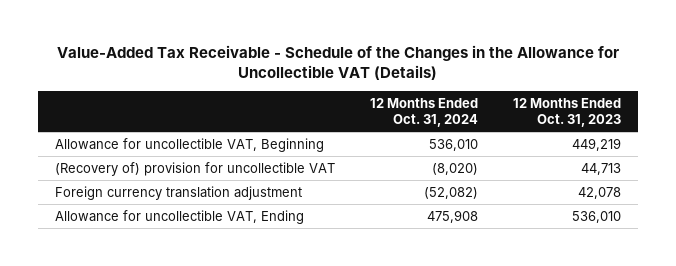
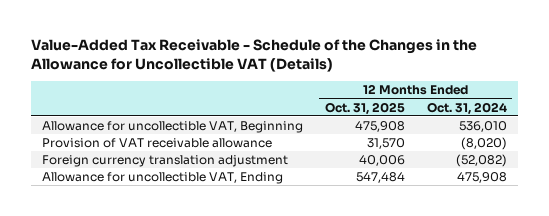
- | 12 Months Ended Oct. 31, 2024 | 12 Months Ended Oct. 31, 2023
+ | 12 Months Ended Oct. 31, 2025 | 12 Months Ended Oct. 31, 2024
- (Recovery of) provision for uncollectible VAT | (8,020) | 44,713
+ Provision of VAT receivable allowance | 31,570 | (8,020)

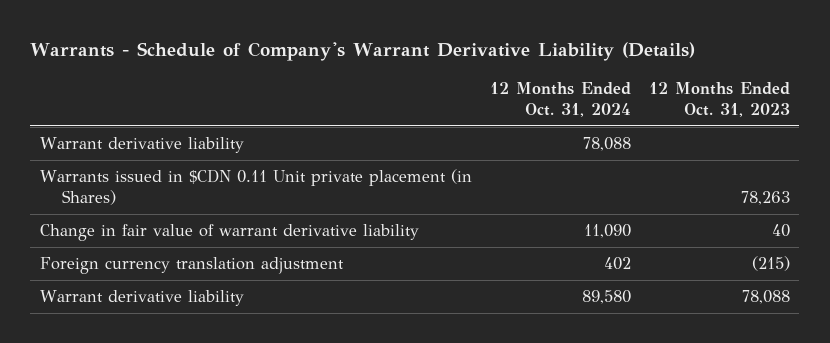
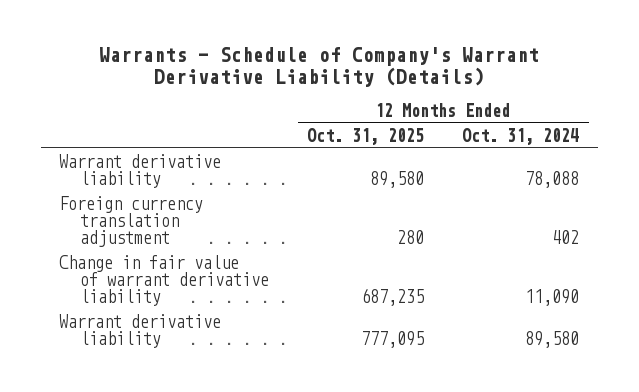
- | 12 Months Ended Oct. 31, 2024 | 12 Months Ended Oct. 31, 2023
+ | 12 Months Ended Oct. 31, 2025 | 12 Months Ended Oct. 31, 2024
- Warrants issued in $CDN 0.11 Unit private placement (in Shares) | | 78,263
moved down: Change in fair value of warrant derivative liability | 687,235 | 11,090

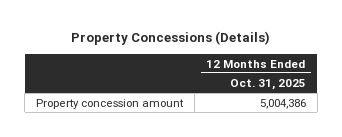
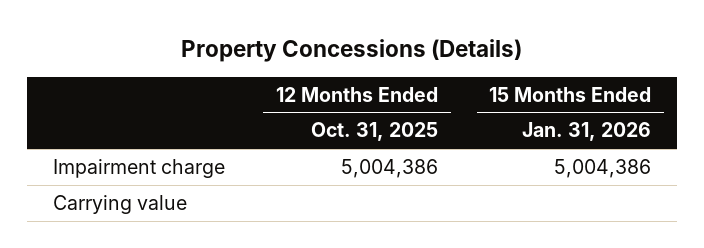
- | 12 Months Ended Oct. 31, 2025
+ | 12 Months Ended Oct. 31, 2025 | 15 Months Ended Jan. 31, 2026
- Property concession amount | 5,004,386
+ Impairment charge | 5,004,386 | 5,004,386
+ Carrying value

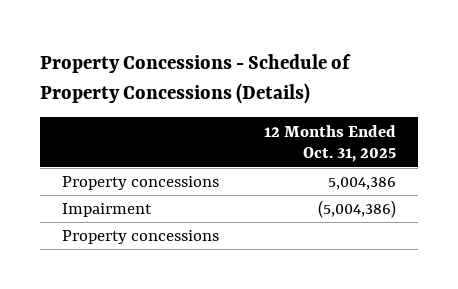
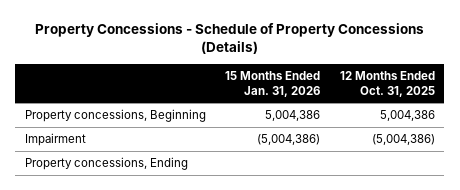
- | 12 Months Ended Oct. 31, 2025
+ | 15 Months Ended Jan. 31, 2026 | 12 Months Ended Oct. 31, 2025
- Property concessions | 5,004,386
+ Property concessions, Beginning | 5,004,386 | 5,004,386
- Property concessions
+ Property concessions, Ending

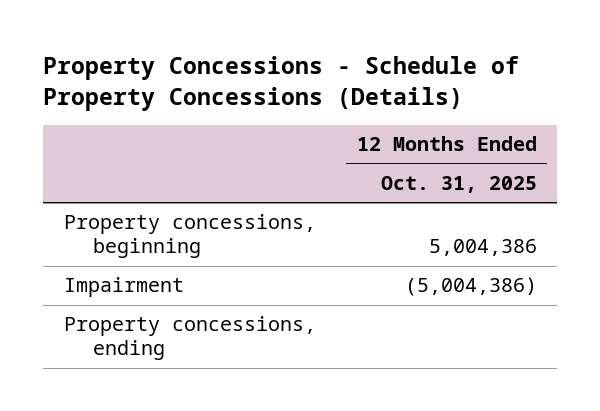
- | 15 Months Ended Jan. 31, 2026 | 12 Months Ended Oct. 31, 2025
+ | 12 Months Ended Oct. 31, 2025
- Property concessions, Beginning | 5,004,386 | 5,004,386
+ Property concessions, beginning | 5,004,386
- Property concessions, Ending
+ Property concessions, ending

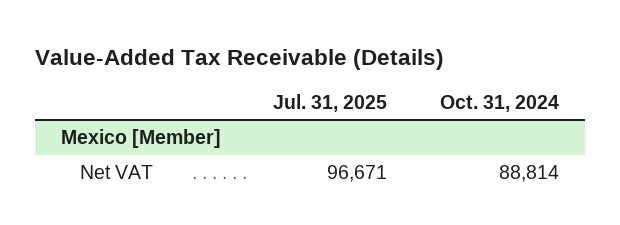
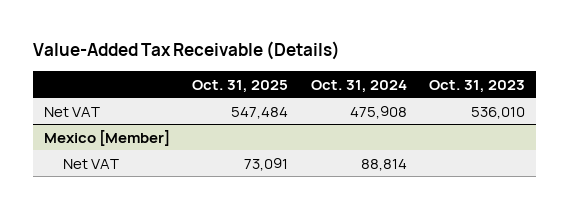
- | Jul. 31, 2025 | Oct. 31, 2024
+ | Oct. 31, 2025 | Oct. 31, 2024 | Oct. 31, 2023
+ Net VAT | 547,484 | 475,908 | 536,010

